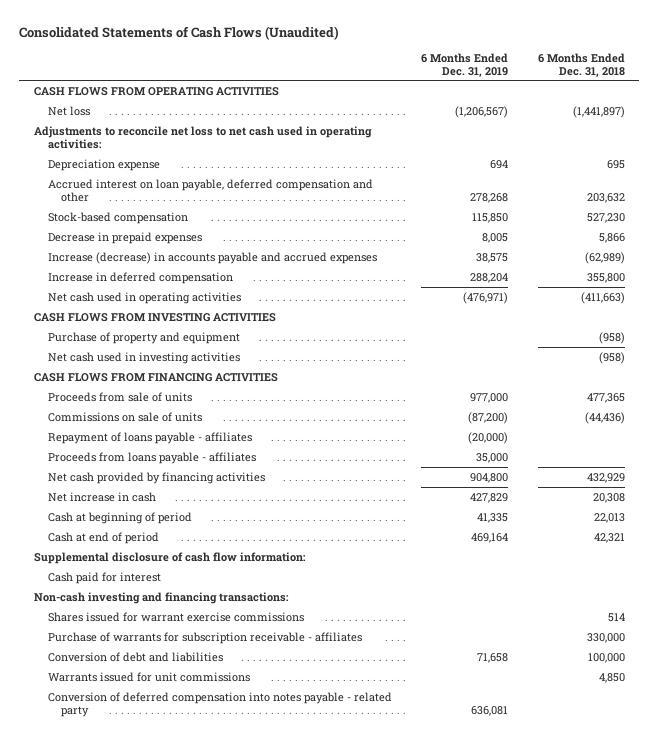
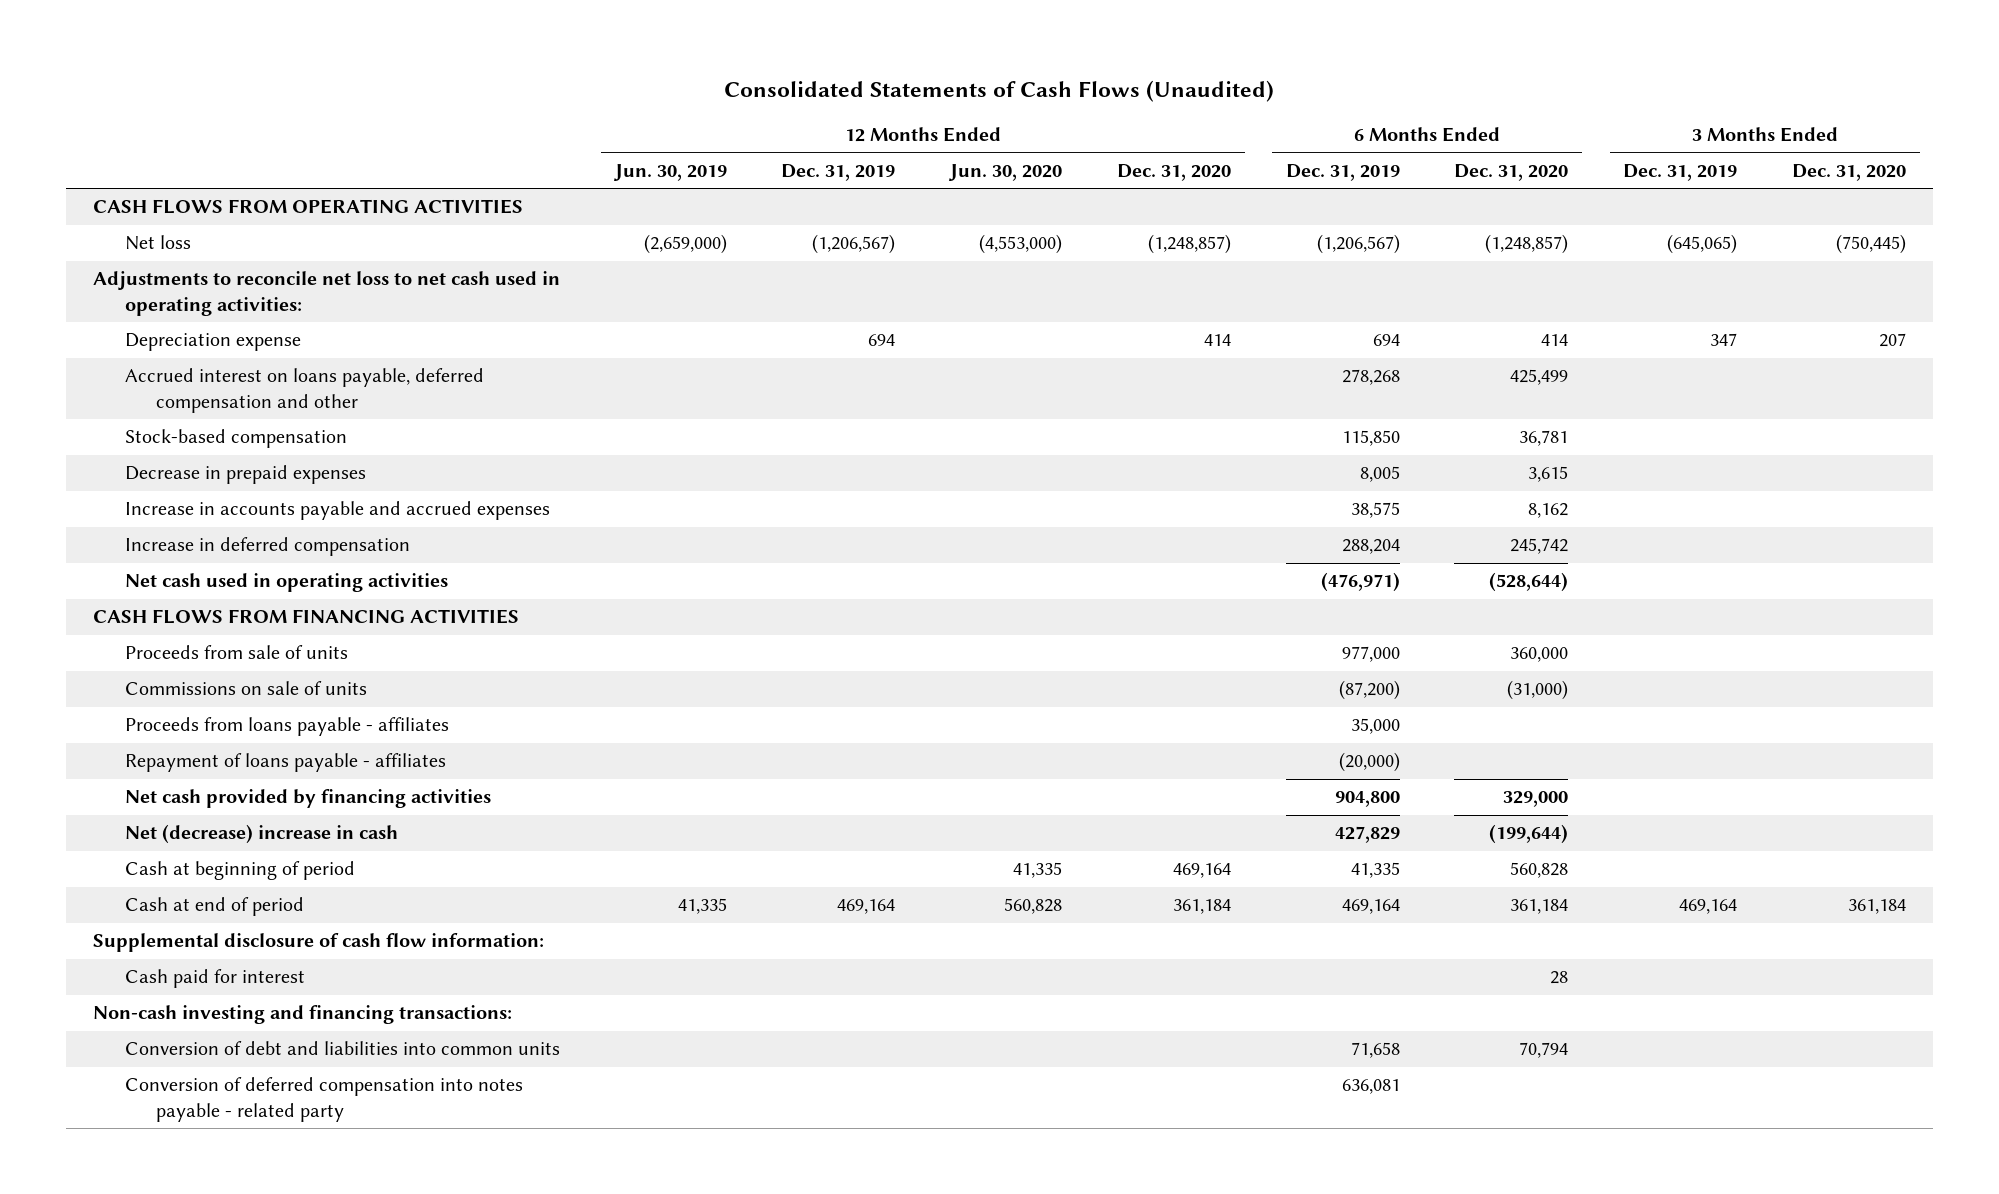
- | 6 Months Ended Dec. 31, 2019 | 6 Months Ended Dec. 31, 2018
+ | 12 Months Ended Jun. 30, 2019 | 12 Months Ended Dec. 31, 2019 | 12 Months Ended Jun. 30, 2020 | 12 Months Ended Dec. 31, 2020 | 6 Months Ended Dec. 31, 2019 | 6 Months Ended Dec. 31, 2020 | 3 Months Ended Dec. 31, 2019 | 3 Months Ended Dec. 31, 2020
- Accrued interest on loan payable, deferred compensation and other | 278,268 | 203,632
+ Accrued interest on loans payable, deferred compensation and other | | | | | 278,268 | 425,499 | |
- Increase (decrease) in accounts payable and accrued expenses | 38,575 | (62,989)
+ Increase in accounts payable and accrued expenses | | | | | 38,575 | 8,162 | |
- CASH FLOWS FROM INVESTING ACTIVITIES
- Purchase of property and equipment | | (958)
- Net cash used in investing activities | | (958)
moved down: Repayment of loans payable - affiliates | | | | | (20,000) | | |
- Net increase in cash | 427,829 | 20,308
+ Net (decrease) increase in cash | | | | | 427,829 | (199,644) | |
- Shares issued for warrant exercise commissions | | 514
- Purchase of warrants for subscription receivable - affiliates | | 330,000
- Conversion of debt and liabilities | 71,658 | 100,000
- Warrants issued for unit commissions | | 4,850
+ Conversion of debt and liabilities into common units | | | | | 71,658 | 70,794 | |

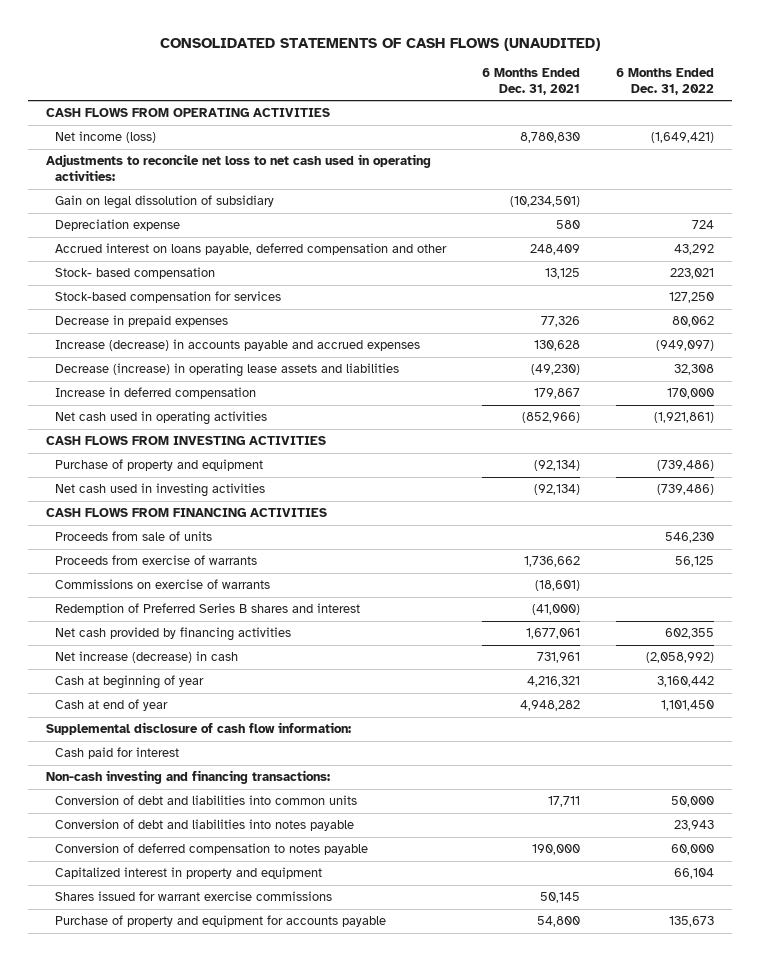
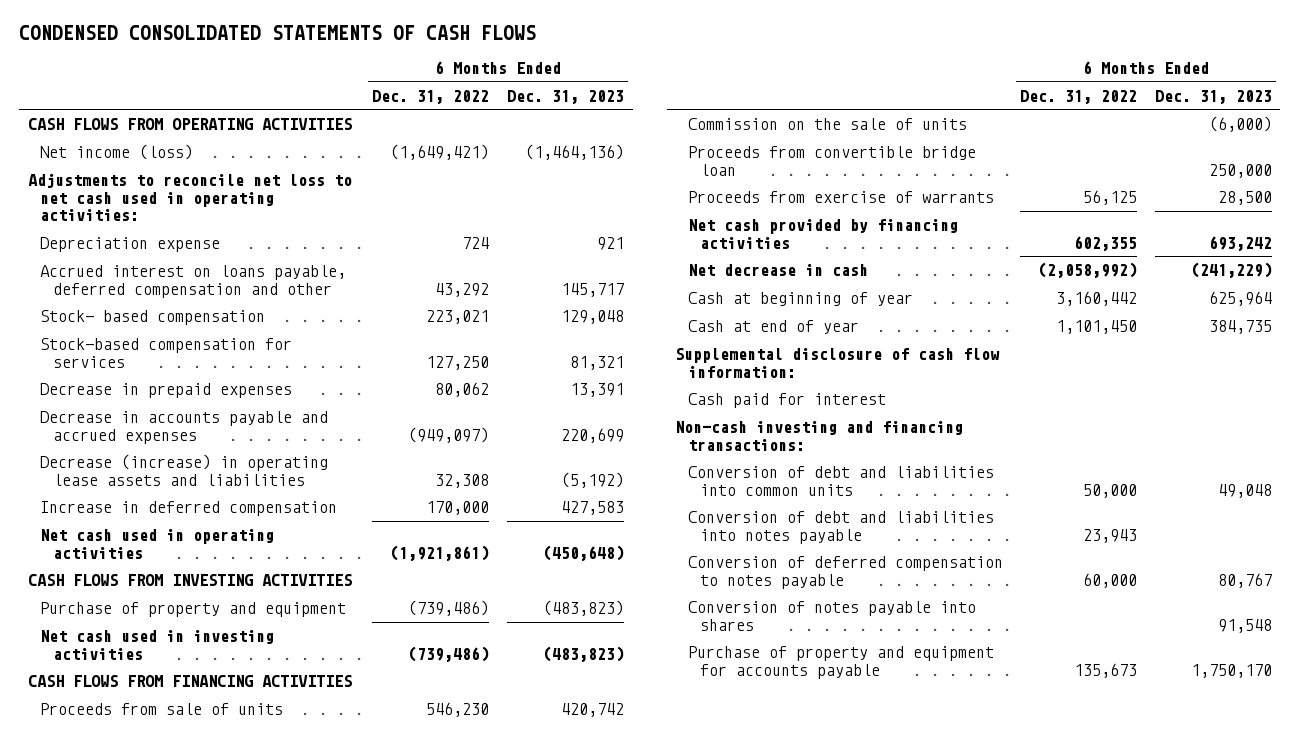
- CONSOLIDATED STATEMENTS OF CASH FLOWS (UNAUDITED)
+ CONDENSED CONSOLIDATED STATEMENTS OF CASH FLOWS
- | 6 Months Ended Dec. 31, 2021 | 6 Months Ended Dec. 31, 2022
+ | 6 Months Ended Dec. 31, 2022 | 6 Months Ended Dec. 31, 2023
- Gain on legal dissolution of subsidiary | (10,234,501) |
- Increase (decrease) in accounts payable and accrued expenses | 130,628 | (949,097)
+ Decrease in accounts payable and accrued expenses | (949,097) | 220,699
+ Commission on the sale of units | | (6,000)
+ Proceeds from convertible bridge loan | | 250,000
- Commissions on exercise of warrants | (18,601) |
- Redemption of Preferred Series B shares and interest | (41,000) |
- Net increase (decrease) in cash | 731,961 | (2,058,992)
+ Net decrease in cash | (2,058,992) | (241,229)
- Capitalized interest in property and equipment | | 66,104
- Shares issued for warrant exercise commissions | 50,145 |
+ Conversion of notes payable into shares | | 91,548

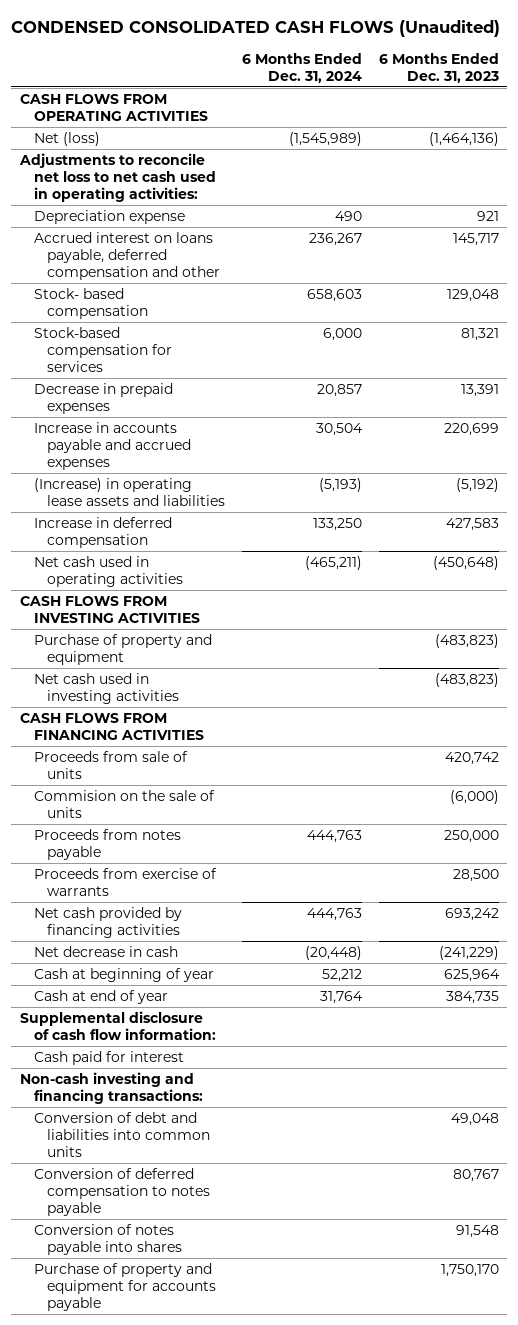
- CONDENSED CONSOLIDATED STATEMENTS OF CASH FLOWS
+ CONDENSED CONSOLIDATED CASH FLOWS (Unaudited)
- | 6 Months Ended Dec. 31, 2022 | 6 Months Ended Dec. 31, 2023
+ | 6 Months Ended Dec. 31, 2024 | 6 Months Ended Dec. 31, 2023
- Net income (loss) | (1,649,421) | (1,464,136)
+ Net (loss) | (1,545,989) | (1,464,136)
- Decrease in accounts payable and accrued expenses | (949,097) | 220,699
- Decrease (increase) in operating lease assets and liabilities | 32,308 | (5,192)
+ Increase in accounts payable and accrued expenses | 30,504 | 220,699
+ (Increase) in operating lease assets and liabilities | (5,193) | (5,192)
- Commission on the sale of units | | (6,000)
- Proceeds from convertible bridge loan | | 250,000
+ Commision on the sale of units | | (6,000)
+ Proceeds from notes payable | 444,763 | 250,000
- Conversion of debt and liabilities into notes payable | 23,943 |

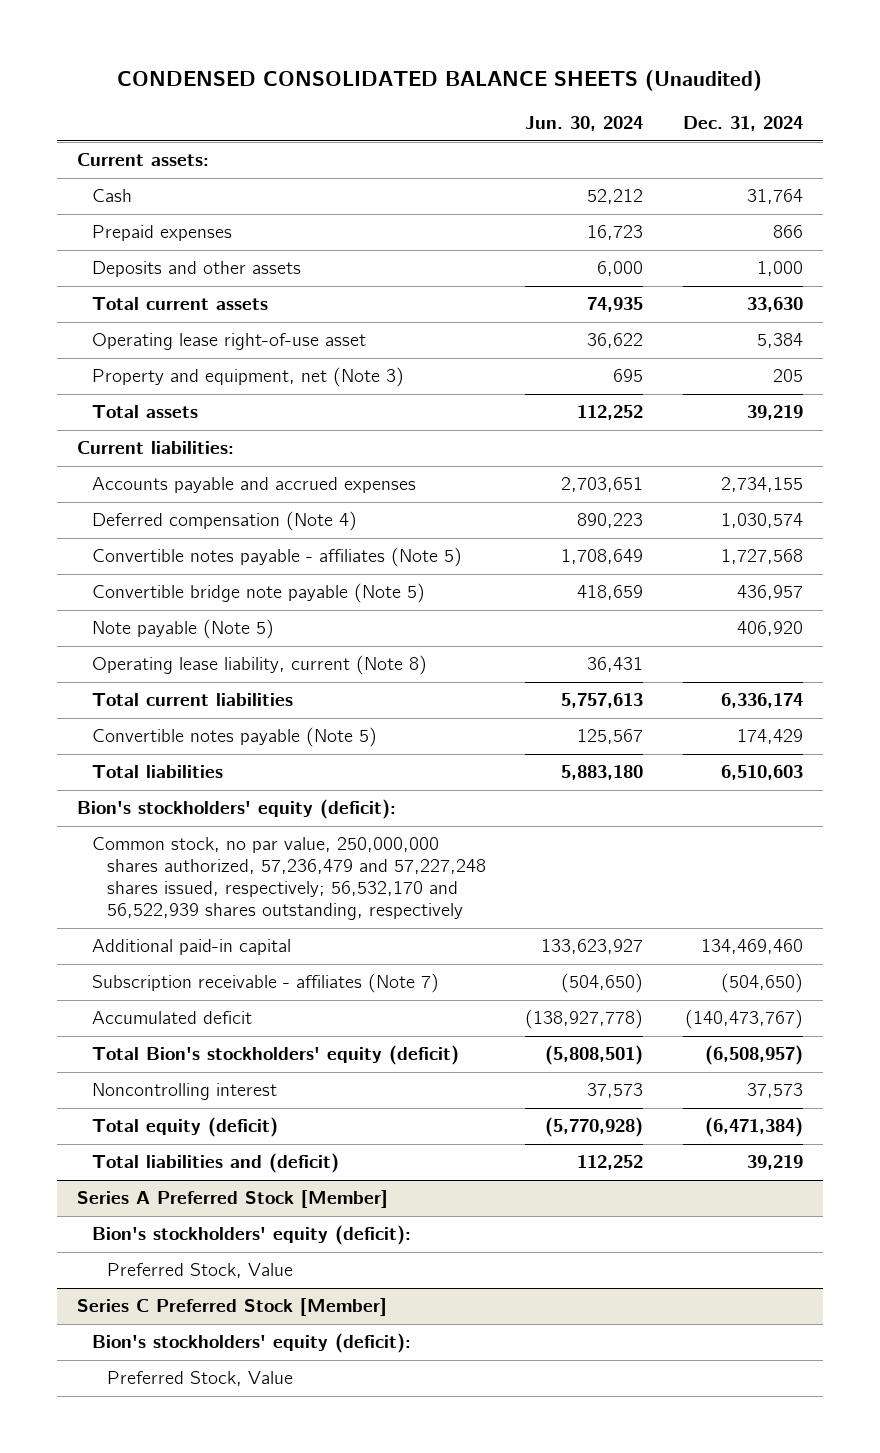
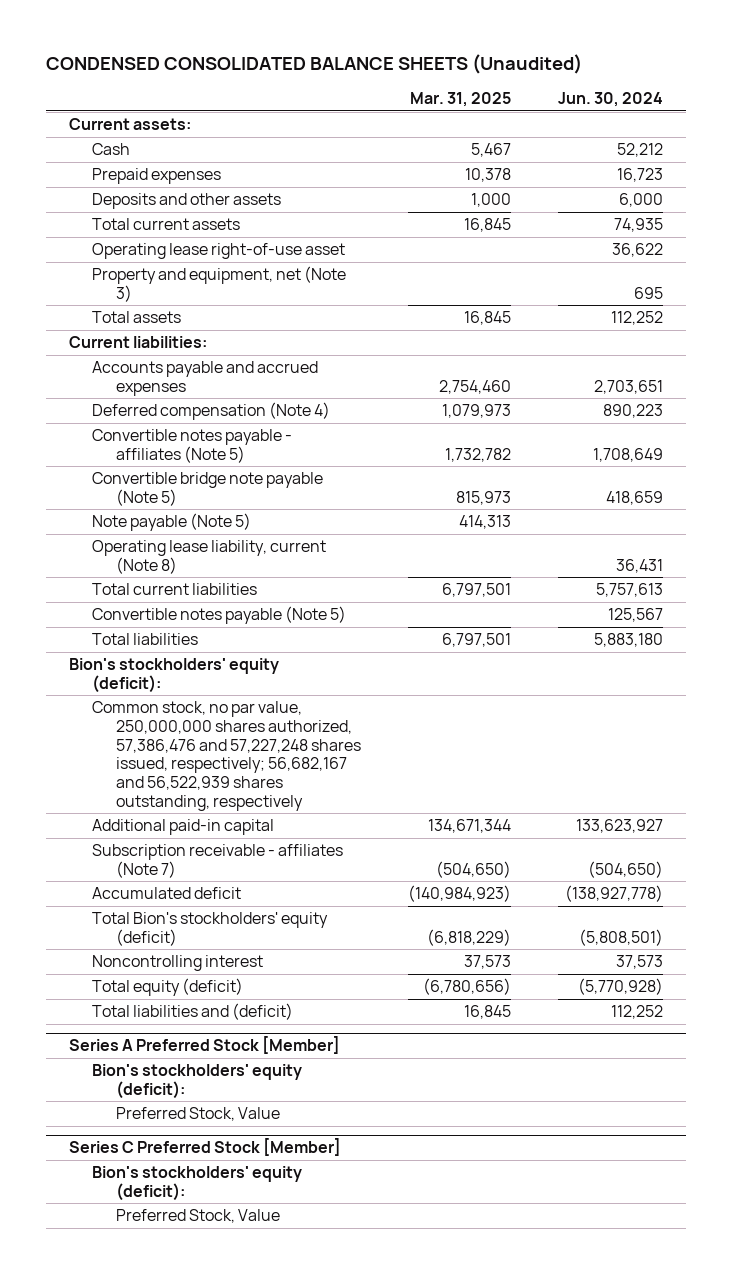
- | Jun. 30, 2024 | Dec. 31, 2024
+ | Mar. 31, 2025 | Jun. 30, 2024
- Common stock, no par value, 250,000,000 shares authorized, 57,236,479 and 57,227,248 shares issued, respectively; 56,532,170 and 56,522,939 shares outstanding, respectively
+ Common stock, no par value, 250,000,000 shares authorized, 57,386,476 and 57,227,248 shares issued, respectively; 56,682,167 and 56,522,939 shares outstanding, respectively

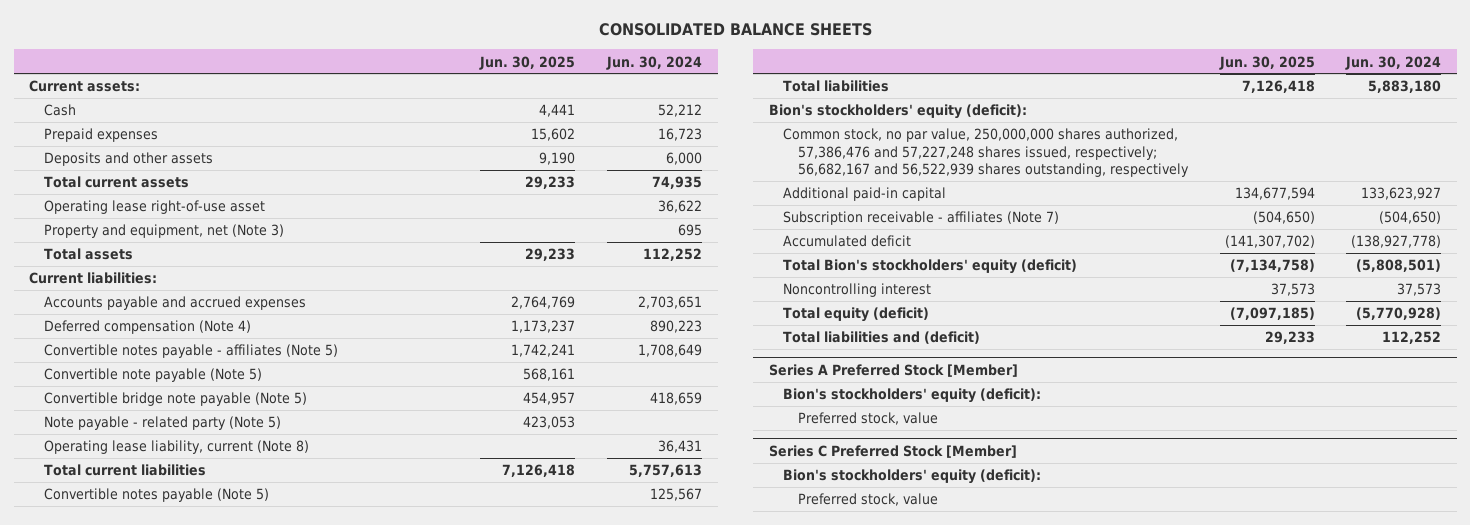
- CONDENSED CONSOLIDATED BALANCE SHEETS (Unaudited)
+ CONSOLIDATED BALANCE SHEETS
- | Mar. 31, 2025 | Jun. 30, 2024
+ | Jun. 30, 2025 | Jun. 30, 2024
+ Convertible note payable (Note 5) | 568,161 |
- Note payable (Note 5) | 414,313 |
+ Note payable - related party (Note 5) | 423,053 |
@ Series A Preferred Stock [Member]
- Preferred Stock, Value
+ Preferred stock, value
@ Series C Preferred Stock [Member]
- Preferred Stock, Value
+ Preferred stock, value

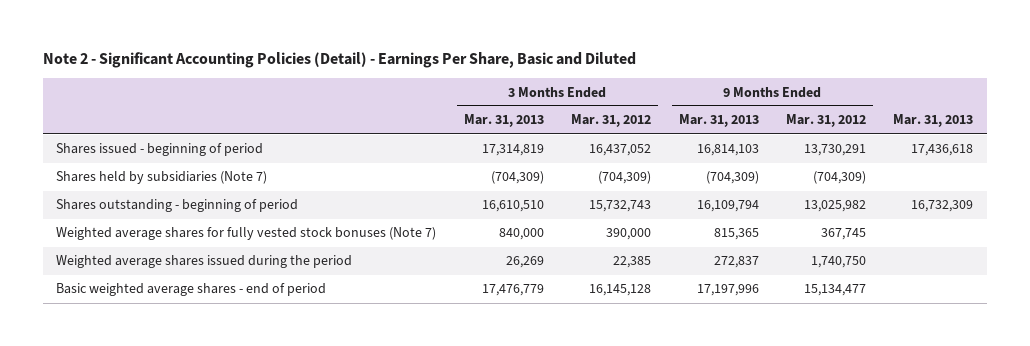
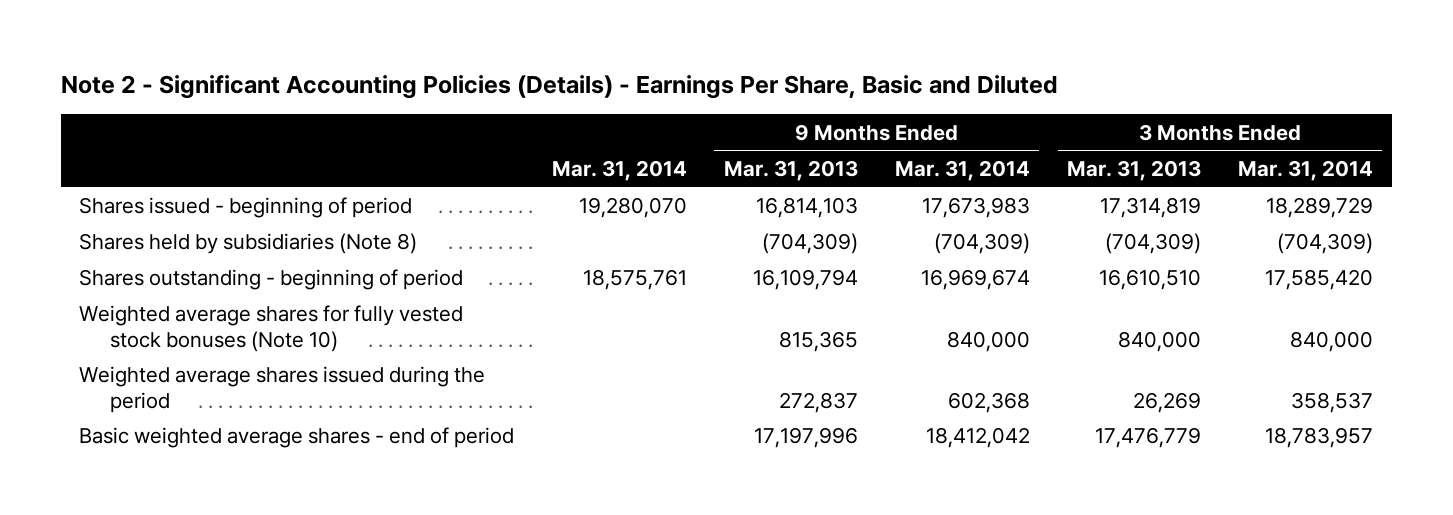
- Note 2 - Significant Accounting Policies (Detail) - Earnings Per Share, Basic and Diluted
+ Note 2 - Significant Accounting Policies (Details) - Earnings Per Share, Basic and Diluted
- | 3 Months Ended Mar. 31, 2013 | 3 Months Ended Mar. 31, 2012 | 9 Months Ended Mar. 31, 2013 | 9 Months Ended Mar. 31, 2012 | Mar. 31, 2013
+ | Mar. 31, 2014 | 9 Months Ended Mar. 31, 2013 | 9 Months Ended Mar. 31, 2014 | 3 Months Ended Mar. 31, 2013 | 3 Months Ended Mar. 31, 2014
- Shares held by subsidiaries (Note 7) | (704,309) | (704,309) | (704,309) | (704,309) |
+ Shares held by subsidiaries (Note 8) | | (704,309) | (704,309) | (704,309) | (704,309)
- Weighted average shares for fully vested stock bonuses (Note 7) | 840,000 | 390,000 | 815,365 | 367,745 |
+ Weighted average shares for fully vested stock bonuses (Note 10) | | 815,365 | 840,000 | 840,000 | 840,000

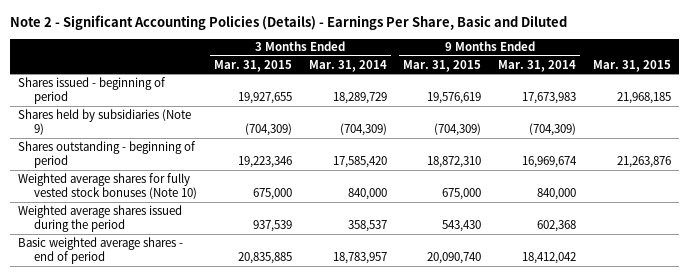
- | Mar. 31, 2014 | 9 Months Ended Mar. 31, 2013 | 9 Months Ended Mar. 31, 2014 | 3 Months Ended Mar. 31, 2013 | 3 Months Ended Mar. 31, 2014
+ | 3 Months Ended Mar. 31, 2015 | 3 Months Ended Mar. 31, 2014 | 9 Months Ended Mar. 31, 2015 | 9 Months Ended Mar. 31, 2014 | Mar. 31, 2015
- Shares held by subsidiaries (Note 8) | | (704,309) | (704,309) | (704,309) | (704,309)
+ Shares held by subsidiaries (Note 9) | (704,309) | (704,309) | (704,309) | (704,309) |

